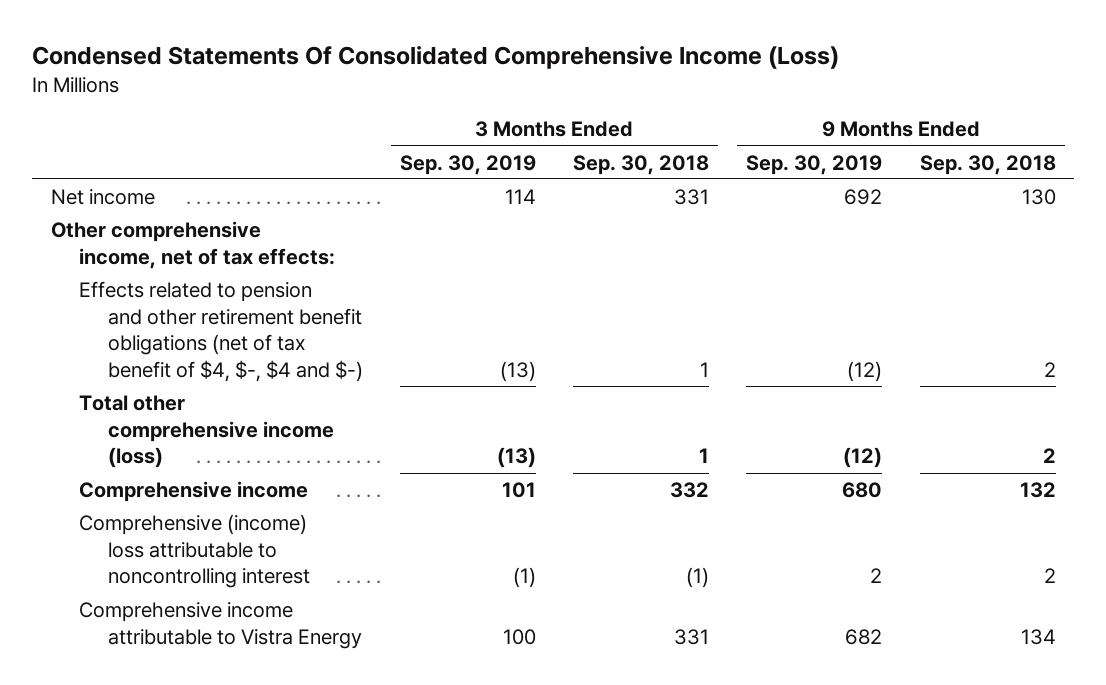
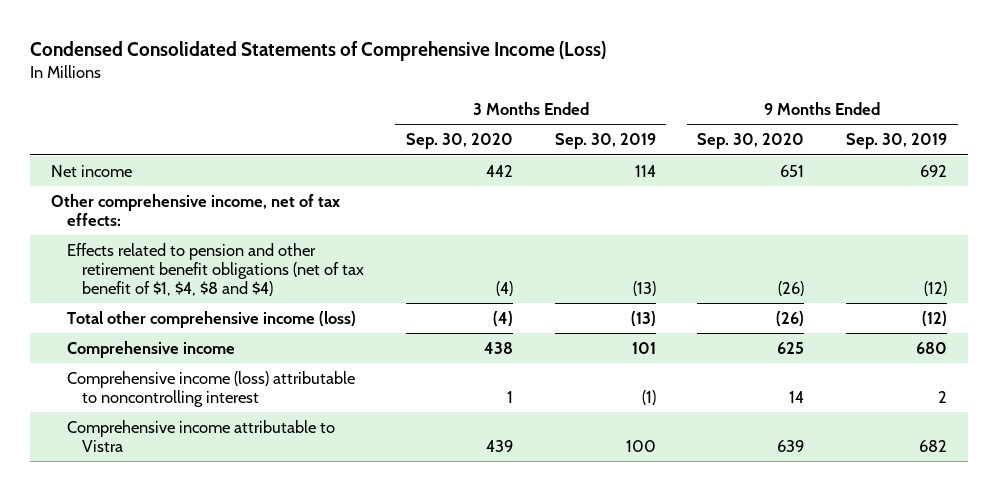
- Condensed Statements Of Consolidated Comprehensive Income (Loss)
+ Condensed Consolidated Statements of Comprehensive Income (Loss)
- | 3 Months Ended Sep. 30, 2019 | 3 Months Ended Sep. 30, 2018 | 9 Months Ended Sep. 30, 2019 | 9 Months Ended Sep. 30, 2018
+ | 3 Months Ended Sep. 30, 2020 | 3 Months Ended Sep. 30, 2019 | 9 Months Ended Sep. 30, 2020 | 9 Months Ended Sep. 30, 2019
- Effects related to pension and other retirement benefit obligations (net of tax benefit of $4, $-, $4 and $-) | (13) | 1 | (12) | 2
+ Effects related to pension and other retirement benefit obligations (net of tax benefit of $1, $4, $8 and $4) | (4) | (13) | (26) | (12)
- Comprehensive (income) loss attributable to noncontrolling interest | (1) | (1) | 2 | 2
- Comprehensive income attributable to Vistra Energy | 100 | 331 | 682 | 134
+ Comprehensive income (loss) attributable to noncontrolling interest | 1 | (1) | 14 | 2
+ Comprehensive income attributable to Vistra | 439 | 100 | 639 | 682

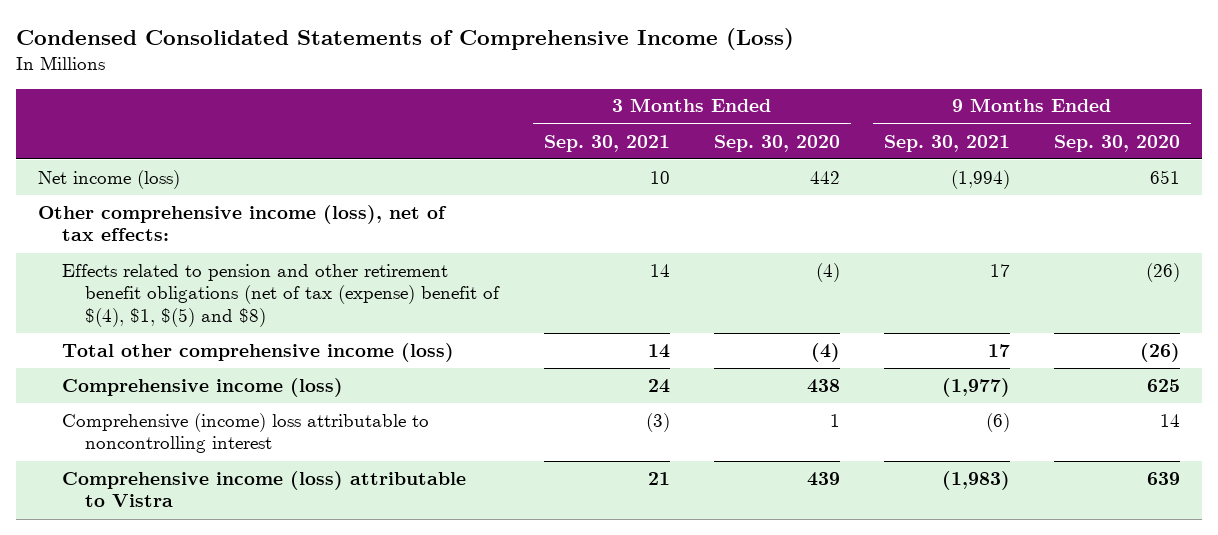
- | 3 Months Ended Sep. 30, 2020 | 3 Months Ended Sep. 30, 2019 | 9 Months Ended Sep. 30, 2020 | 9 Months Ended Sep. 30, 2019
+ | 3 Months Ended Sep. 30, 2021 | 3 Months Ended Sep. 30, 2020 | 9 Months Ended Sep. 30, 2021 | 9 Months Ended Sep. 30, 2020
- Net income | 442 | 114 | 651 | 692
- Other comprehensive income, net of tax effects:
- Effects related to pension and other retirement benefit obligations (net of tax benefit of $1, $4, $8 and $4) | (4) | (13) | (26) | (12)
+ Net income (loss) | 10 | 442 | (1,994) | 651
+ Other comprehensive income (loss), net of tax effects:
+ Effects related to pension and other retirement benefit obligations (net of tax (expense) benefit of $(4), $1, $(5) and $8) | 14 | (4) | 17 | (26)
- Comprehensive income | 438 | 101 | 625 | 680
- Comprehensive income (loss) attributable to noncontrolling interest | 1 | (1) | 14 | 2
- Comprehensive income attributable to Vistra | 439 | 100 | 639 | 682
+ Comprehensive income (loss) | 24 | 438 | (1,977) | 625
+ Comprehensive (income) loss attributable to noncontrolling interest | (3) | 1 | (6) | 14
+ Comprehensive income (loss) attributable to Vistra | 21 | 439 | (1,983) | 639

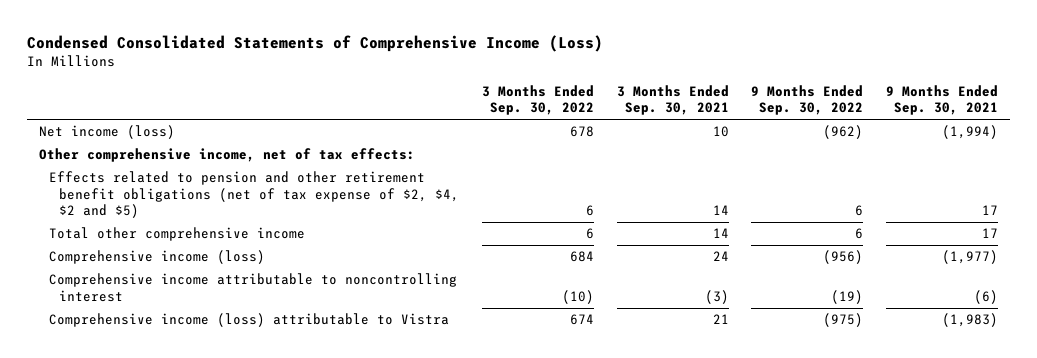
- | 3 Months Ended Sep. 30, 2021 | 3 Months Ended Sep. 30, 2020 | 9 Months Ended Sep. 30, 2021 | 9 Months Ended Sep. 30, 2020
+ | 3 Months Ended Sep. 30, 2022 | 3 Months Ended Sep. 30, 2021 | 9 Months Ended Sep. 30, 2022 | 9 Months Ended Sep. 30, 2021
- Other comprehensive income (loss), net of tax effects:
- Effects related to pension and other retirement benefit obligations (net of tax (expense) benefit of $(4), $1, $(5) and $8) | 14 | (4) | 17 | (26)
- Total other comprehensive income (loss) | 14 | (4) | 17 | (26)
+ Other comprehensive income, net of tax effects:
+ Effects related to pension and other retirement benefit obligations (net of tax expense of $2, $4, $2 and $5) | 6 | 14 | 6 | 17
+ Total other comprehensive income | 6 | 14 | 6 | 17
- Comprehensive (income) loss attributable to noncontrolling interest | (3) | 1 | (6) | 14
+ Comprehensive income attributable to noncontrolling interest | (10) | (3) | (19) | (6)

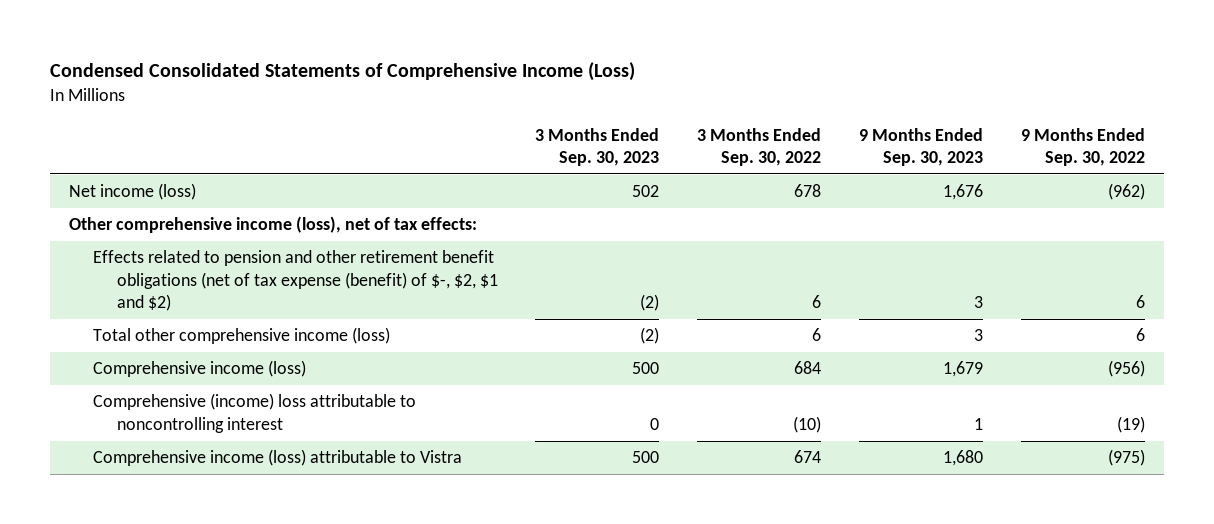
- | 3 Months Ended Sep. 30, 2022 | 3 Months Ended Sep. 30, 2021 | 9 Months Ended Sep. 30, 2022 | 9 Months Ended Sep. 30, 2021
+ | 3 Months Ended Sep. 30, 2023 | 3 Months Ended Sep. 30, 2022 | 9 Months Ended Sep. 30, 2023 | 9 Months Ended Sep. 30, 2022
- Other comprehensive income, net of tax effects:
- Effects related to pension and other retirement benefit obligations (net of tax expense of $2, $4, $2 and $5) | 6 | 14 | 6 | 17
- Total other comprehensive income | 6 | 14 | 6 | 17
+ Other comprehensive income (loss), net of tax effects:
+ Effects related to pension and other retirement benefit obligations (net of tax expense (benefit) of $-, $2, $1 and $2) | (2) | 6 | 3 | 6
+ Total other comprehensive income (loss) | (2) | 6 | 3 | 6
- Comprehensive income attributable to noncontrolling interest | (10) | (3) | (19) | (6)
+ Comprehensive (income) loss attributable to noncontrolling interest | 0 | (10) | 1 | (19)

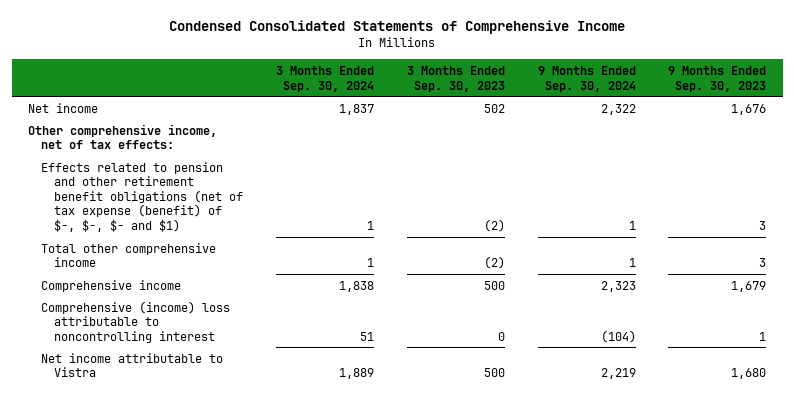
- Condensed Consolidated Statements of Comprehensive Income (Loss)
+ Condensed Consolidated Statements of Comprehensive Income
- | 3 Months Ended Sep. 30, 2023 | 3 Months Ended Sep. 30, 2022 | 9 Months Ended Sep. 30, 2023 | 9 Months Ended Sep. 30, 2022
+ | 3 Months Ended Sep. 30, 2024 | 3 Months Ended Sep. 30, 2023 | 9 Months Ended Sep. 30, 2024 | 9 Months Ended Sep. 30, 2023
- Net income (loss) | 502 | 678 | 1,676 | (962)
- Other comprehensive income (loss), net of tax effects:
- Effects related to pension and other retirement benefit obligations (net of tax expense (benefit) of $-, $2, $1 and $2) | (2) | 6 | 3 | 6
- Total other comprehensive income (loss) | (2) | 6 | 3 | 6
- Comprehensive income (loss) | 500 | 684 | 1,679 | (956)
+ Net income | 1,837 | 502 | 2,322 | 1,676
+ Other comprehensive income, net of tax effects:
+ Effects related to pension and other retirement benefit obligations (net of tax expense (benefit) of $-, $-, $- and $1) | 1 | (2) | 1 | 3
+ Total other comprehensive income | 1 | (2) | 1 | 3
+ Comprehensive income | 1,838 | 500 | 2,323 | 1,679
- Comprehensive income (loss) attributable to Vistra | 500 | 674 | 1,680 | (975)
+ Net income attributable to Vistra | 1,889 | 500 | 2,219 | 1,680

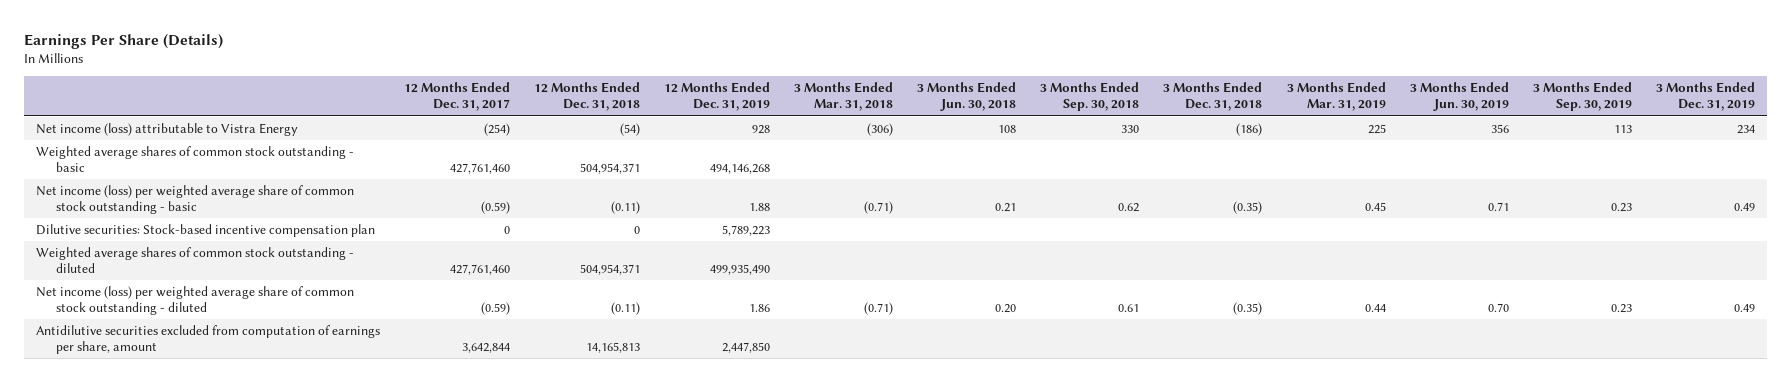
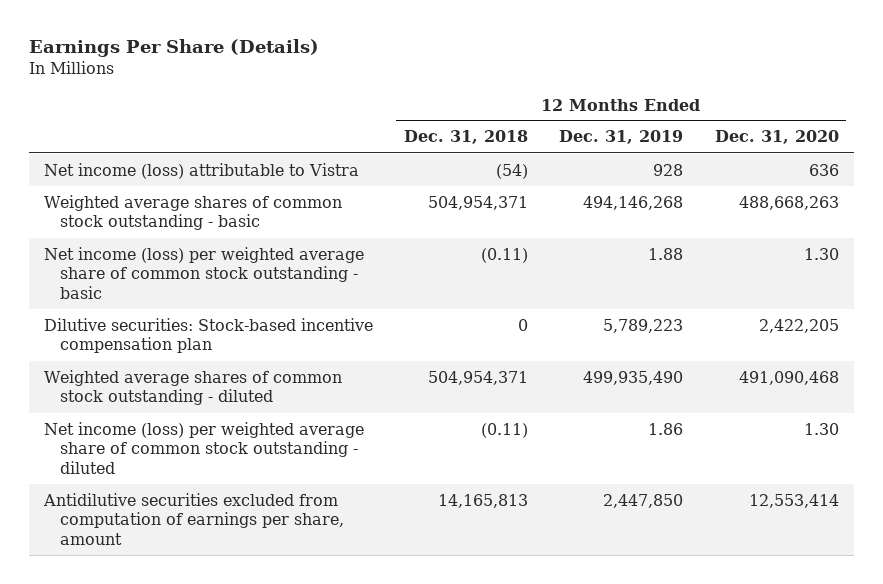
- | 12 Months Ended Dec. 31, 2017 | 12 Months Ended Dec. 31, 2018 | 12 Months Ended Dec. 31, 2019 | 3 Months Ended Mar. 31, 2018 | 3 Months Ended Jun. 30, 2018 | 3 Months Ended Sep. 30, 2018 | 3 Months Ended Dec. 31, 2018 | 3 Months Ended Mar. 31, 2019 | 3 Months Ended Jun. 30, 2019 | 3 Months Ended Sep. 30, 2019 | 3 Months Ended Dec. 31, 2019
+ | 12 Months Ended Dec. 31, 2018 | 12 Months Ended Dec. 31, 2019 | 12 Months Ended Dec. 31, 2020
- Net income (loss) attributable to Vistra Energy | (254) | (54) | 928 | (306) | 108 | 330 | (186) | 225 | 356 | 113 | 234
+ Net income (loss) attributable to Vistra | (54) | 928 | 636

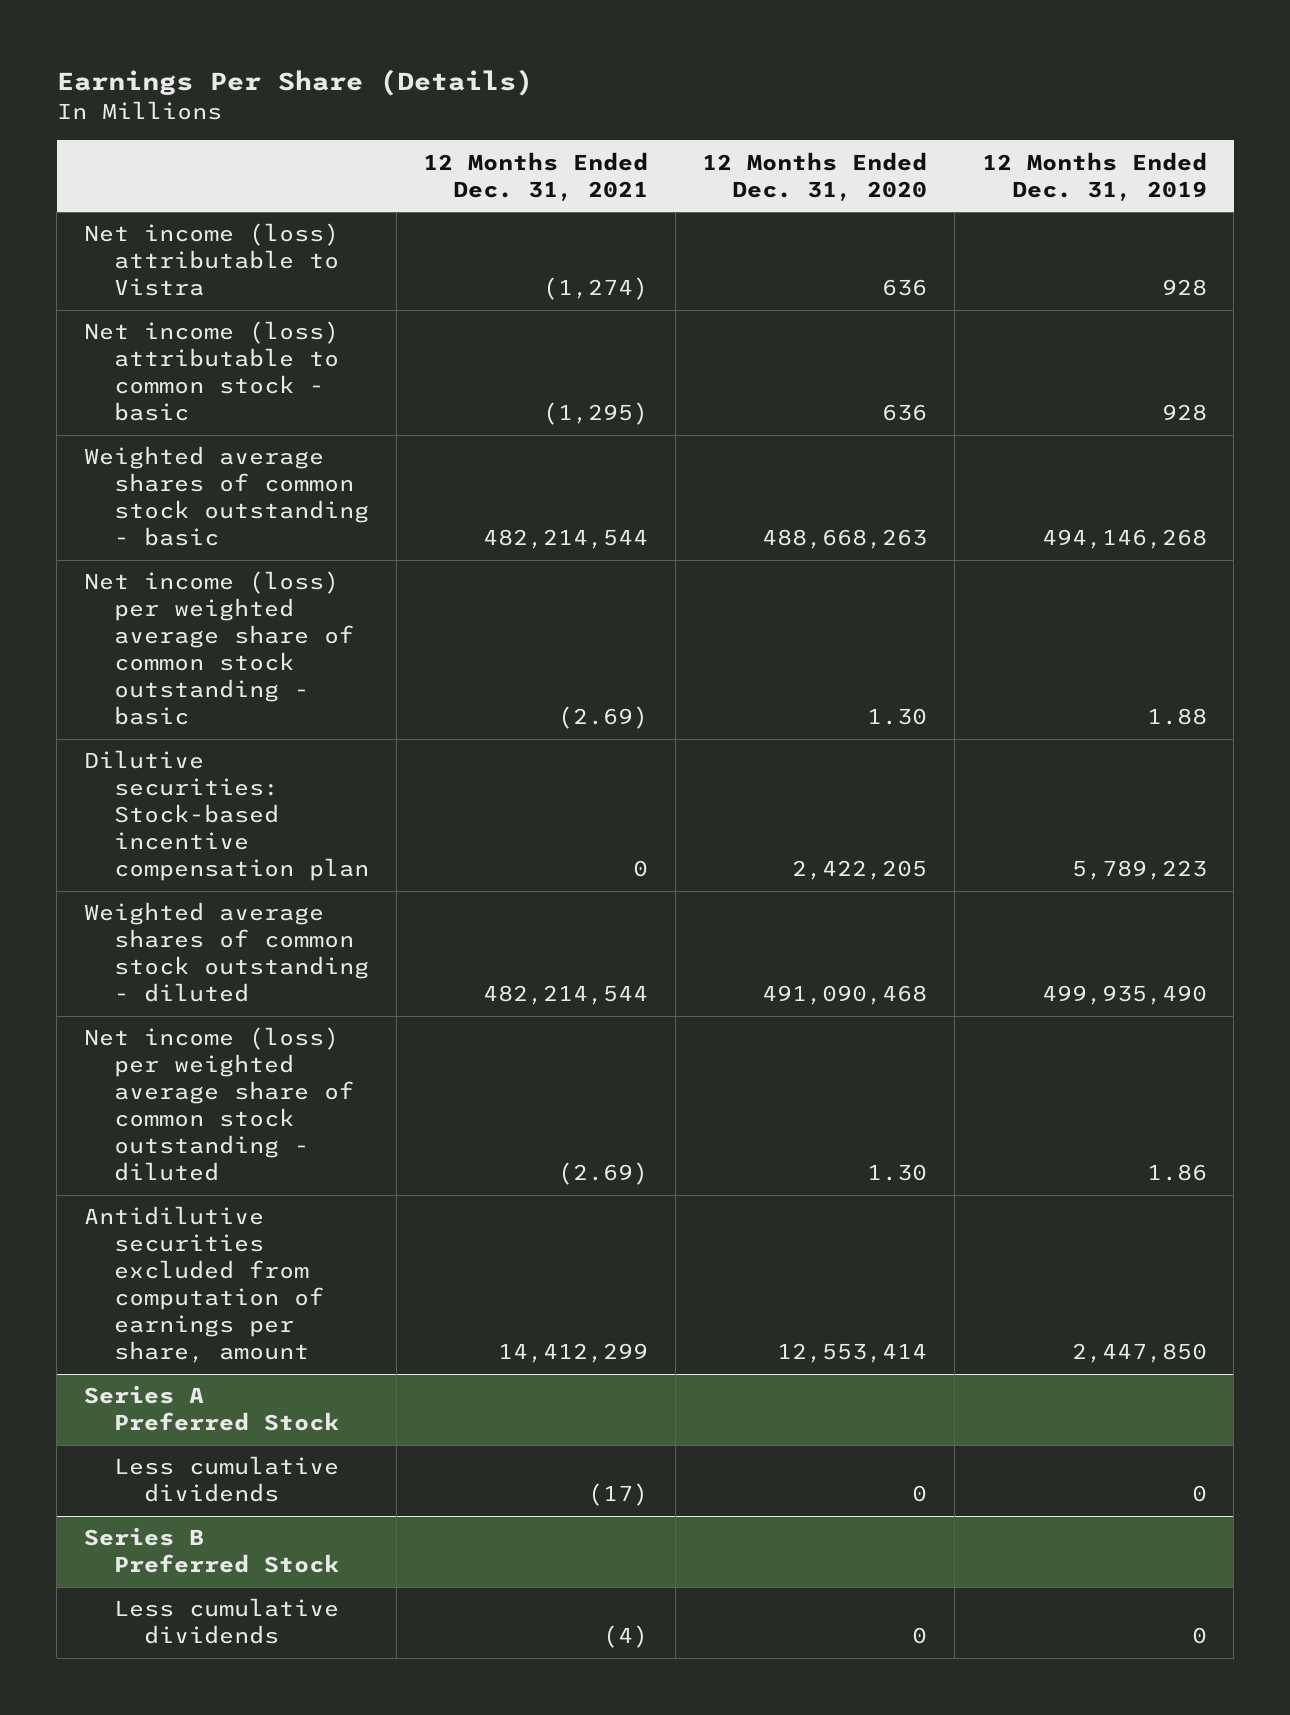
- | 12 Months Ended Dec. 31, 2018 | 12 Months Ended Dec. 31, 2019 | 12 Months Ended Dec. 31, 2020
+ | 12 Months Ended Dec. 31, 2021 | 12 Months Ended Dec. 31, 2020 | 12 Months Ended Dec. 31, 2019
+ Net income (loss) attributable to common stock - basic | (1,295) | 636 | 928
+ Series A Preferred Stock
+ Less cumulative dividends | (17) | 0 | 0
+ Series B Preferred Stock
+ Less cumulative dividends | (4) | 0 | 0

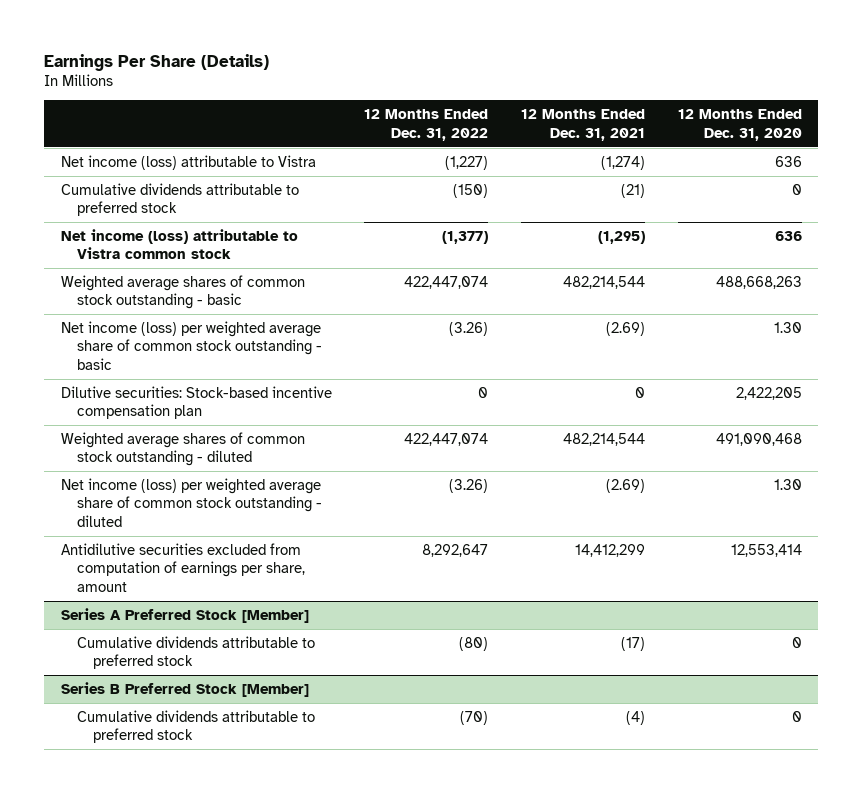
- | 12 Months Ended Dec. 31, 2021 | 12 Months Ended Dec. 31, 2020 | 12 Months Ended Dec. 31, 2019
+ | 12 Months Ended Dec. 31, 2022 | 12 Months Ended Dec. 31, 2021 | 12 Months Ended Dec. 31, 2020
- Net income (loss) attributable to common stock - basic | (1,295) | 636 | 928
+ Cumulative dividends attributable to preferred stock | (150) | (21) | 0
+ Net income (loss) attributable to Vistra common stock | (1,377) | (1,295) | 636
- Series A Preferred Stock
- Less cumulative dividends | (17) | 0 | 0
- Series B Preferred Stock
- Less cumulative dividends | (4) | 0 | 0
+ Series A Preferred Stock [Member]
+ Cumulative dividends attributable to preferred stock | (80) | (17) | 0
+ Series B Preferred Stock [Member]
+ Cumulative dividends attributable to preferred stock | (70) | (4) | 0

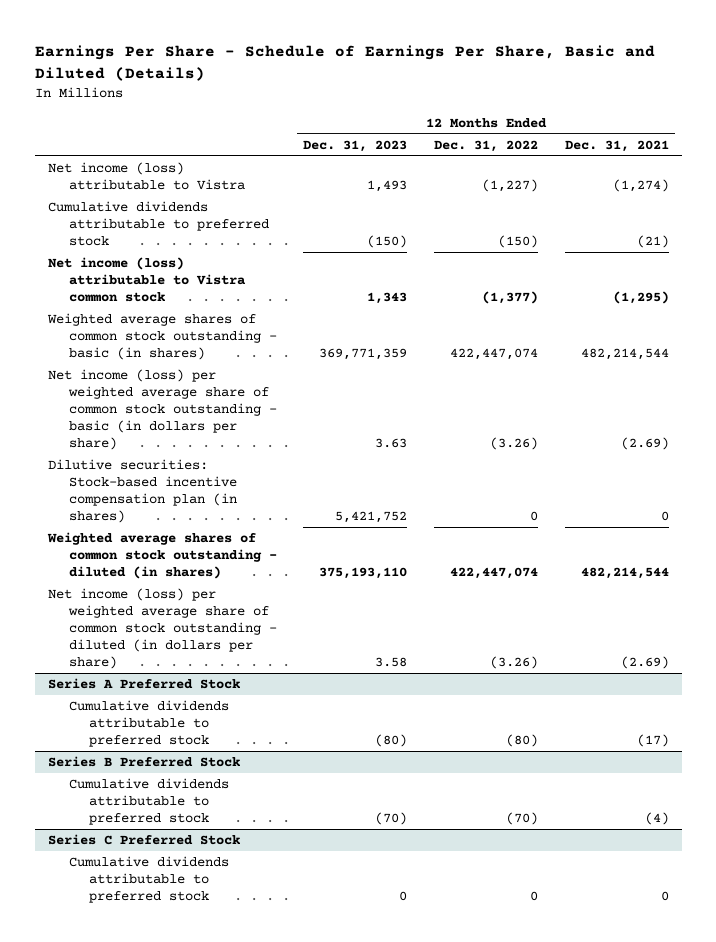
- Earnings Per Share (Details)
+ Earnings Per Share - Schedule of Earnings Per Share, Basic and Diluted (Details)
- | 12 Months Ended Dec. 31, 2022 | 12 Months Ended Dec. 31, 2021 | 12 Months Ended Dec. 31, 2020
+ | 12 Months Ended Dec. 31, 2023 | 12 Months Ended Dec. 31, 2022 | 12 Months Ended Dec. 31, 2021
- Weighted average shares of common stock outstanding - basic | 422,447,074 | 482,214,544 | 488,668,263
- Net income (loss) per weighted average share of common stock outstanding - basic | (3.26) | (2.69) | 1.30
- Dilutive securities: Stock-based incentive compensation plan | 0 | 0 | 2,422,205
- Weighted average shares of common stock outstanding - diluted | 422,447,074 | 482,214,544 | 491,090,468
- Net income (loss) per weighted average share of common stock outstanding - diluted | (3.26) | (2.69) | 1.30
- Antidilutive securities excluded from computation of earnings per share, amount | 8,292,647 | 14,412,299 | 12,553,414
- Series A Preferred Stock [Member]
+ Weighted average shares of common stock outstanding - basic (in shares) | 369,771,359 | 422,447,074 | 482,214,544
+ Net income (loss) per weighted average share of common stock outstanding - basic (in dollars per share) | 3.63 | (3.26) | (2.69)
+ Dilutive securities: Stock-based incentive compensation plan (in shares) | 5,421,752 | 0 | 0
+ Weighted average shares of common stock outstanding - diluted (in shares) | 375,193,110 | 422,447,074 | 482,214,544
+ Net income (loss) per weighted average share of common stock outstanding - diluted (in dollars per share) | 3.58 | (3.26) | (2.69)
+ Series A Preferred Stock
- Series B Preferred Stock [Member]
+ Series B Preferred Stock
+ Series C Preferred Stock
+ Cumulative dividends attributable to preferred stock | 0 | 0 | 0

